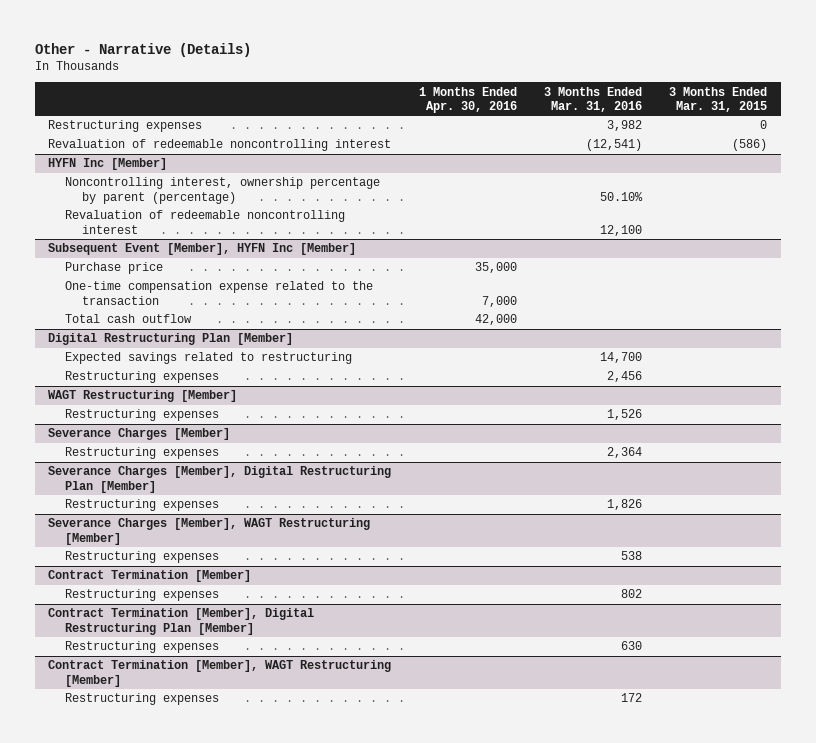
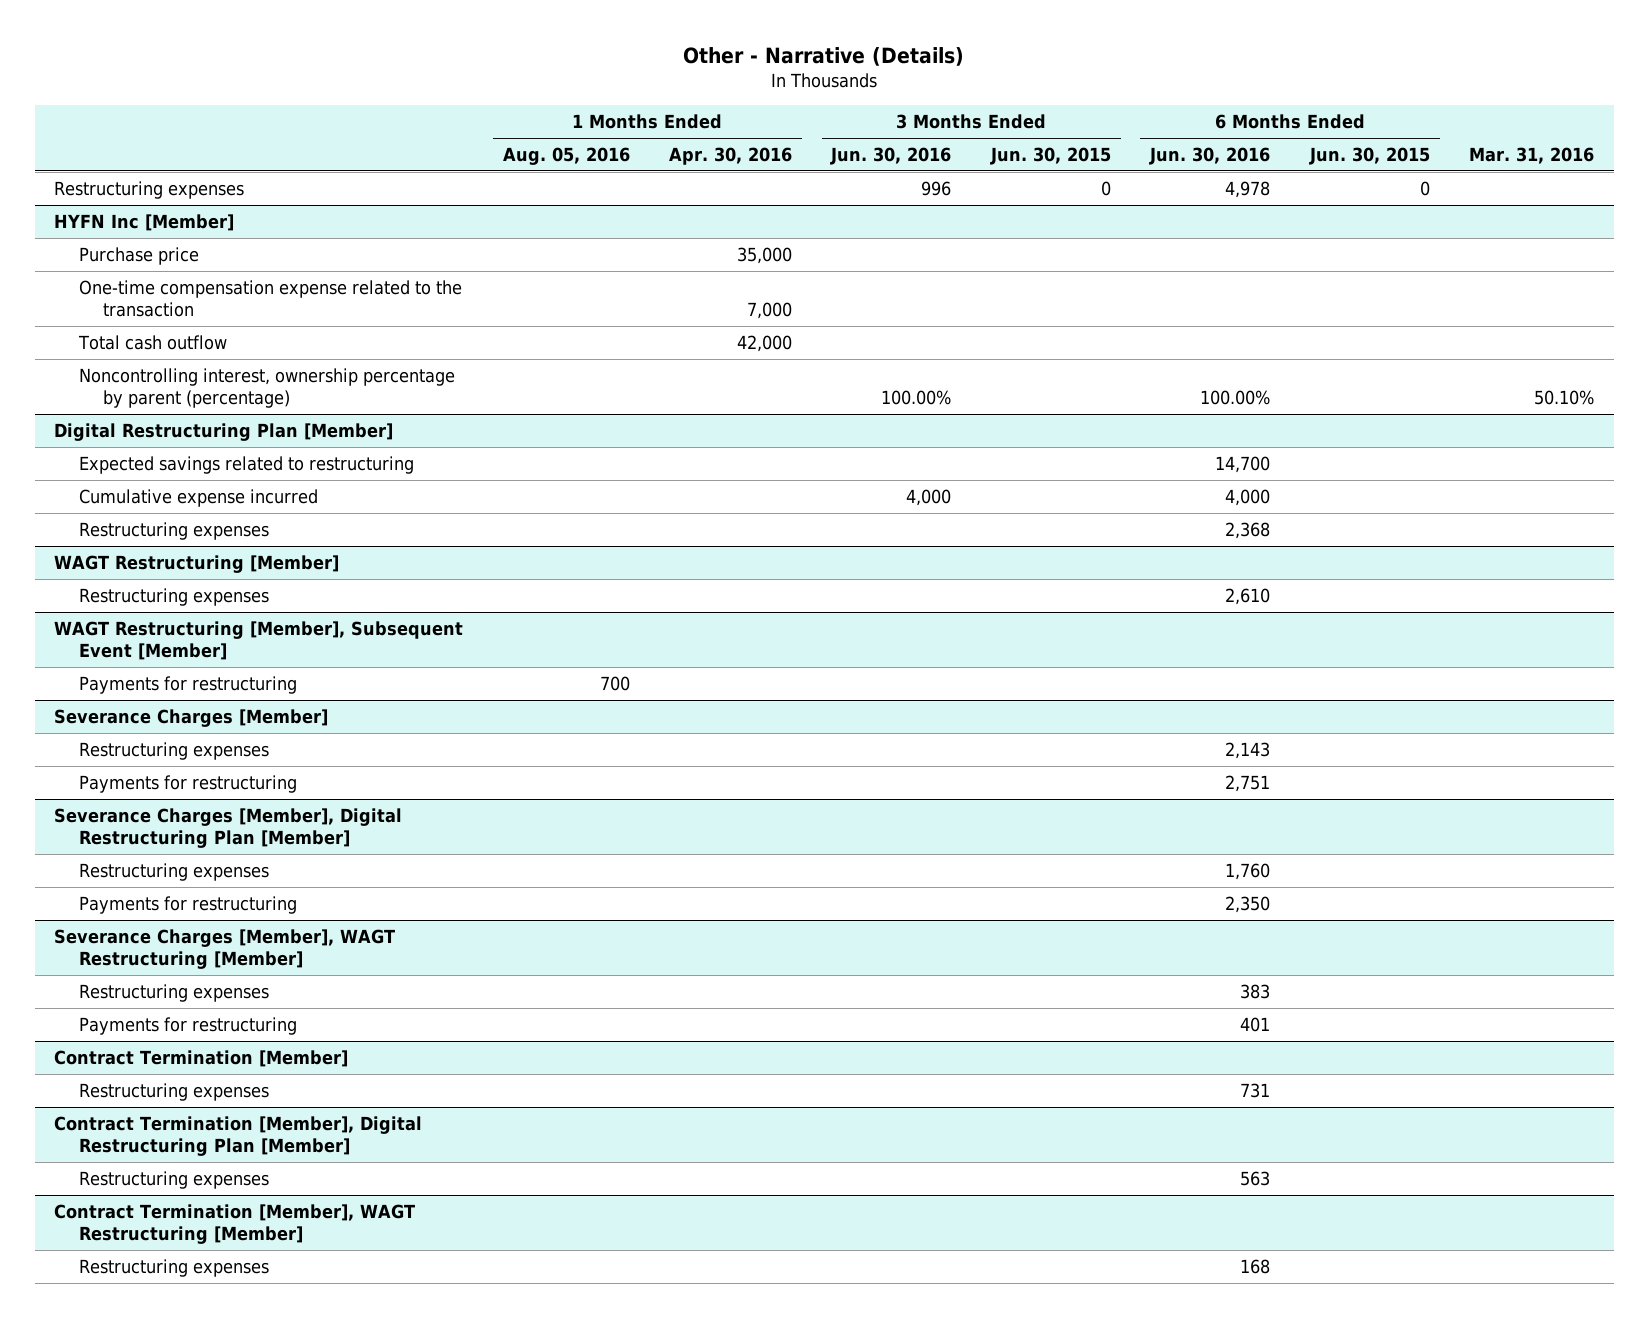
- | 1 Months Ended Apr. 30, 2016 | 3 Months Ended Mar. 31, 2016 | 3 Months Ended Mar. 31, 2015
+ | 1 Months Ended Aug. 05, 2016 | 1 Months Ended Apr. 30, 2016 | 3 Months Ended Jun. 30, 2016 | 3 Months Ended Jun. 30, 2015 | 6 Months Ended Jun. 30, 2016 | 6 Months Ended Jun. 30, 2015 | Mar. 31, 2016
- Revaluation of redeemable noncontrolling interest | | (12,541) | (586)
@ HYFN Inc [Member]
+ Purchase price | | 35,000 | | | | |
+ One-time compensation expense related to the transaction | | 7,000 | | | | |
+ Total cash outflow | | 42,000 | | | | |
- Revaluation of redeemable noncontrolling interest | | 12,100 |
- Subsequent Event [Member], HYFN Inc [Member]
- Purchase price | 35,000 | |
- One-time compensation expense related to the transaction | 7,000 | |
- Total cash outflow | 42,000 | |
@ Digital Restructuring Plan [Member]
+ Cumulative expense incurred | | | 4,000 | | 4,000 | |
+ WAGT Restructuring [Member], Subsequent Event [Member]
+ Payments for restructuring | 700 | | | | | |
@ Severance Charges [Member]
+ Payments for restructuring | | | | | 2,751 | |
@ Severance Charges [Member], Digital Restructuring Plan [Member]
+ Payments for restructuring | | | | | 2,350 | |
@ Severance Charges [Member], WAGT Restructuring [Member]
+ Payments for restructuring | | | | | 401 | |

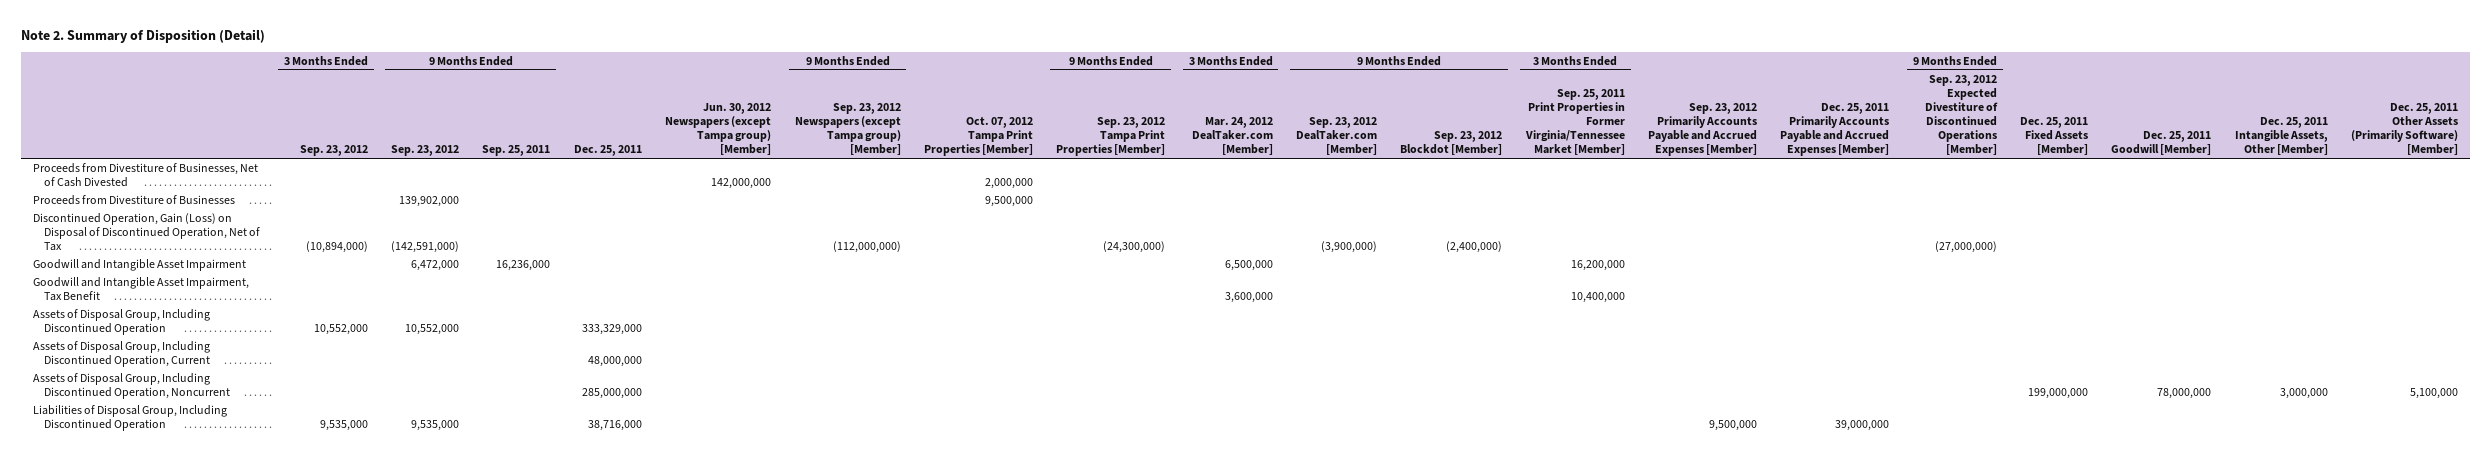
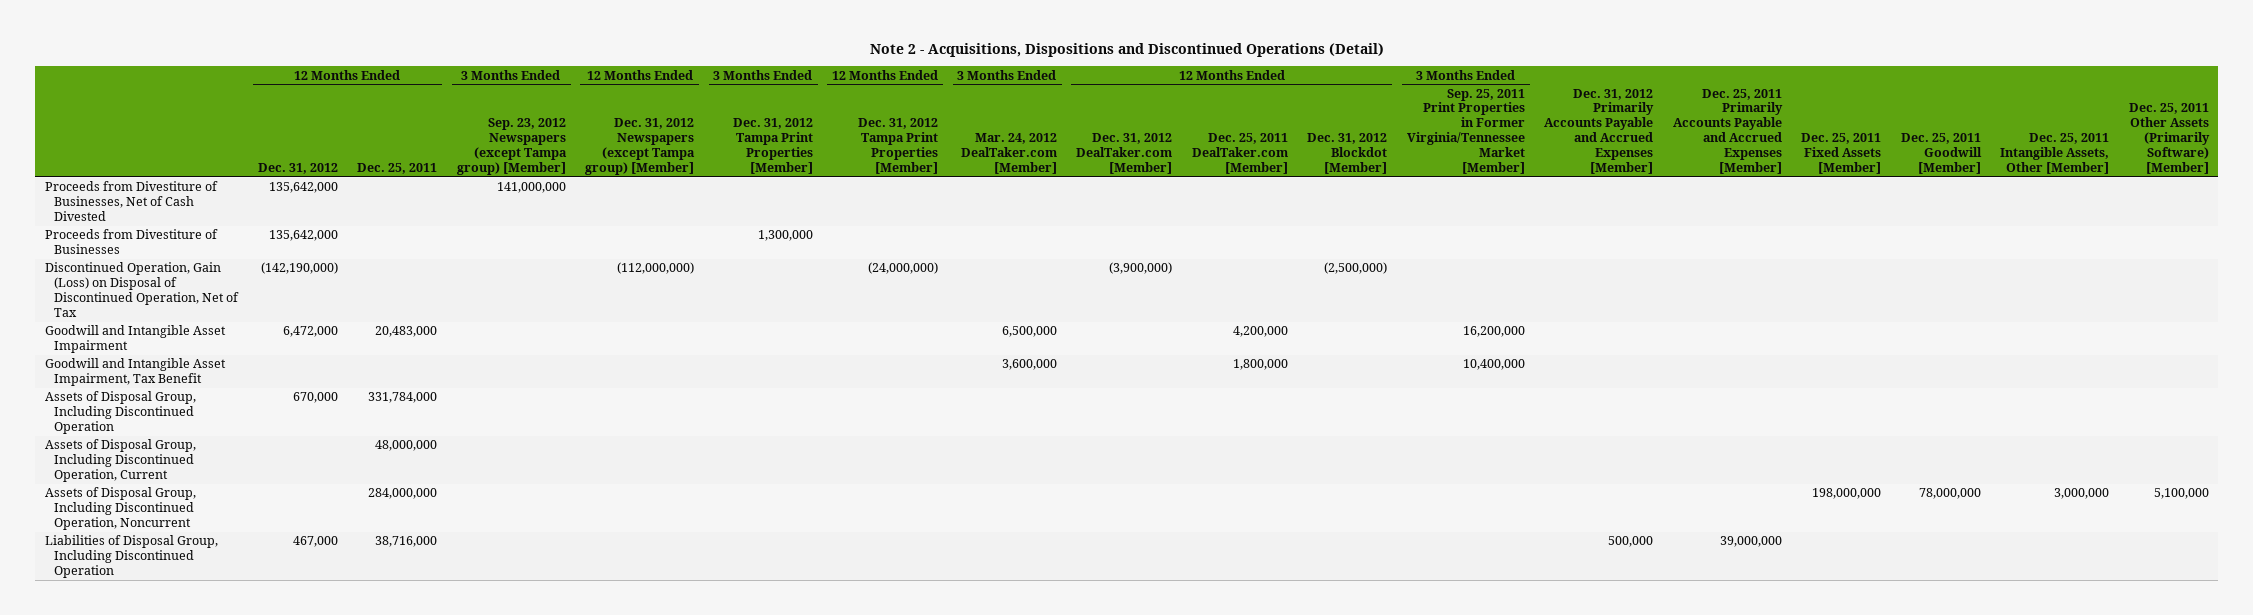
- Note 2. Summary of Disposition (Detail)
+ Note 2 - Acquisitions, Dispositions and Discontinued Operations (Detail)
- | 3 Months Ended Sep. 23, 2012 | 9 Months Ended Sep. 23, 2012 | 9 Months Ended Sep. 25, 2011 | Dec. 25, 2011 | Jun. 30, 2012 Newspapers (except Tampa group) [Member] | 9 Months Ended Sep. 23, 2012 Newspapers (except Tampa group) [Member] | Oct. 07, 2012 Tampa Print Properties [Member] | 9 Months Ended Sep. 23, 2012 Tampa Print Properties [Member] | 3 Months Ended Mar. 24, 2012 DealTaker.com [Member] | 9 Months Ended Sep. 23, 2012 DealTaker.com [Member] | 9 Months Ended Sep. 23, 2012 Blockdot [Member] | 3 Months Ended Sep. 25, 2011 Print Properties in Former Virginia/Tennessee Market [Member] | Sep. 23, 2012 Primarily Accounts Payable and Accrued Expenses [Member] | Dec. 25, 2011 Primarily Accounts Payable and Accrued Expenses [Member] | 9 Months Ended Sep. 23, 2012 Expected Divestiture of Discontinued Operations [Member] | Dec. 25, 2011 Fixed Assets [Member] | Dec. 25, 2011 Goodwill [Member] | Dec. 25, 2011 Intangible Assets, Other [Member] | Dec. 25, 2011 Other Assets (Primarily Software) [Member]
+ | 12 Months Ended Dec. 31, 2012 | 12 Months Ended Dec. 25, 2011 | 3 Months Ended Sep. 23, 2012 Newspapers (except Tampa group) [Member] | 12 Months Ended Dec. 31, 2012 Newspapers (except Tampa group) [Member] | 3 Months Ended Dec. 31, 2012 Tampa Print Properties [Member] | 12 Months Ended Dec. 31, 2012 Tampa Print Properties [Member] | 3 Months Ended Mar. 24, 2012 DealTaker.com [Member] | 12 Months Ended Dec. 31, 2012 DealTaker.com [Member] | 12 Months Ended Dec. 25, 2011 DealTaker.com [Member] | 12 Months Ended Dec. 31, 2012 Blockdot [Member] | 3 Months Ended Sep. 25, 2011 Print Properties in Former Virginia/Tennessee Market [Member] | Dec. 31, 2012 Primarily Accounts Payable and Accrued Expenses [Member] | Dec. 25, 2011 Primarily Accounts Payable and Accrued Expenses [Member] | Dec. 25, 2011 Fixed Assets [Member] | Dec. 25, 2011 Goodwill [Member] | Dec. 25, 2011 Intangible Assets, Other [Member] | Dec. 25, 2011 Other Assets (Primarily Software) [Member]
- Assets of Disposal Group, Including Discontinued Operation, Noncurrent | | | | 285,000,000 | | | | | | | | | | | | 199,000,000 | 78,000,000 | 3,000,000 | 5,100,000
+ Assets of Disposal Group, Including Discontinued Operation, Noncurrent | | 284,000,000 | | | | | | | | | | | | 198,000,000 | 78,000,000 | 3,000,000 | 5,100,000

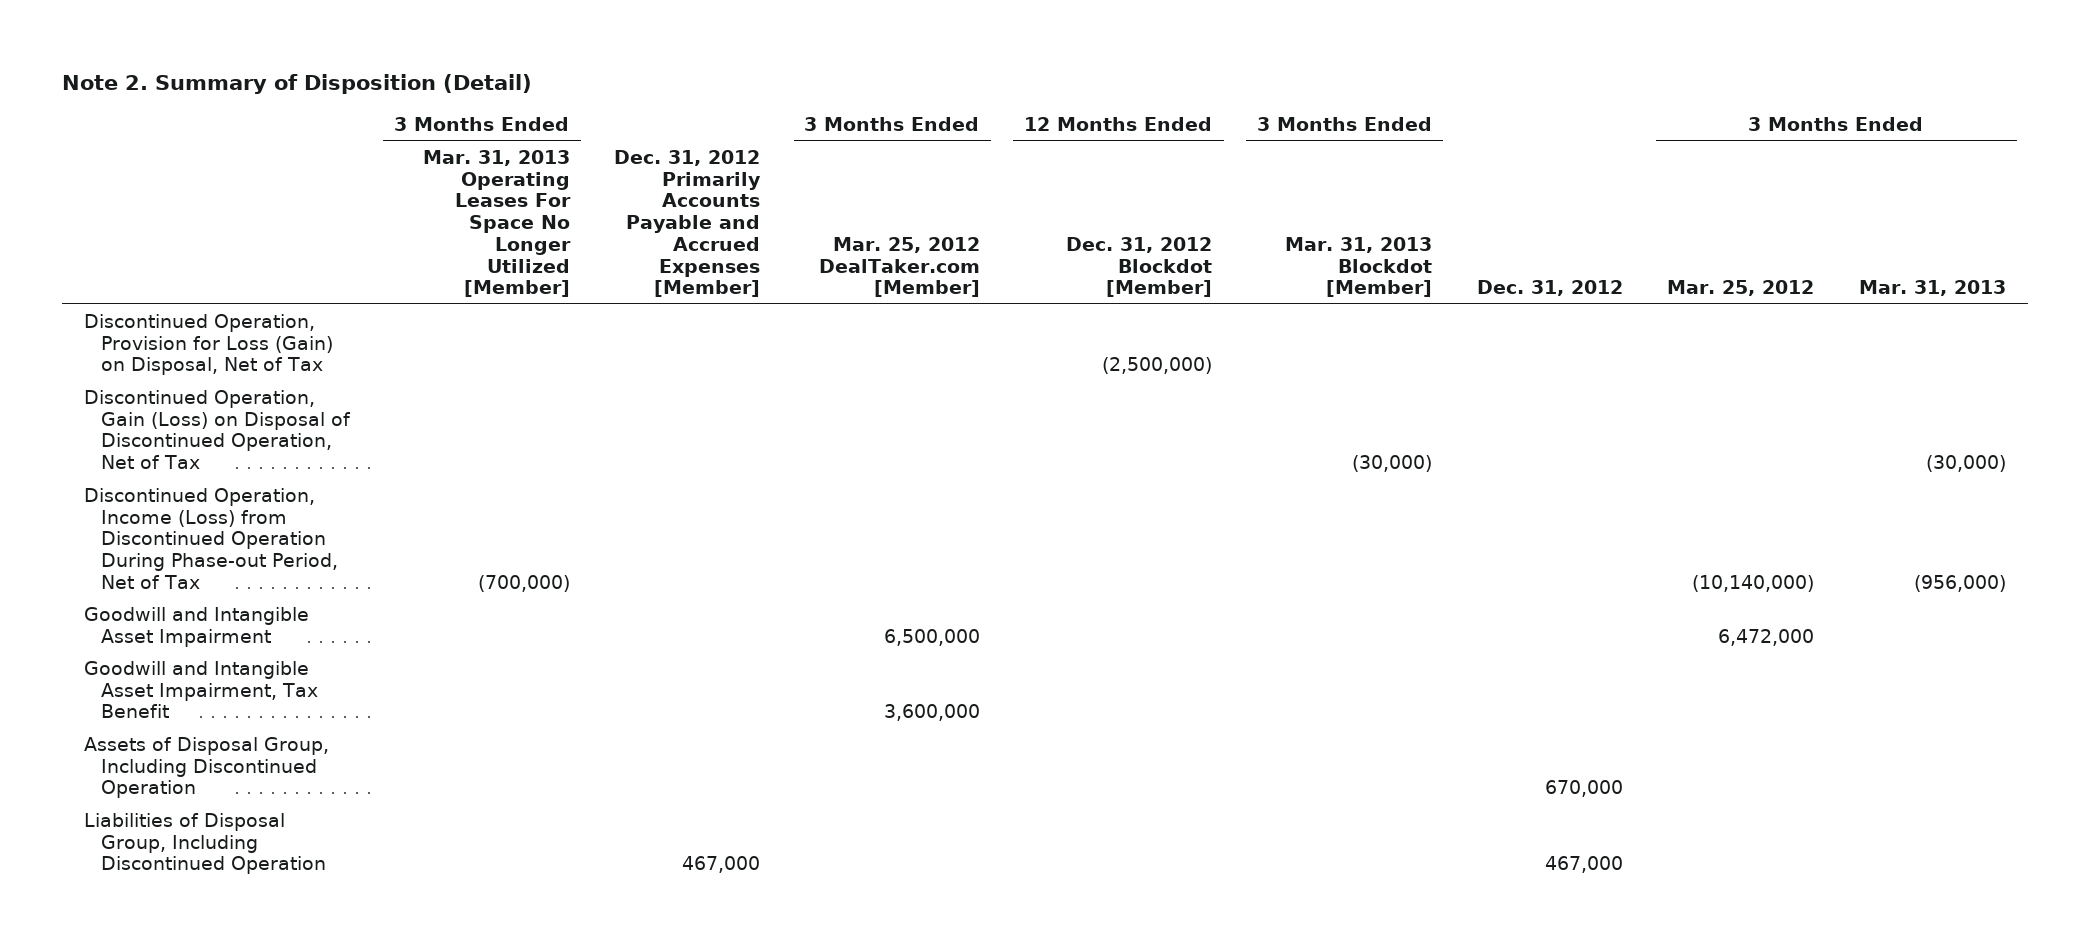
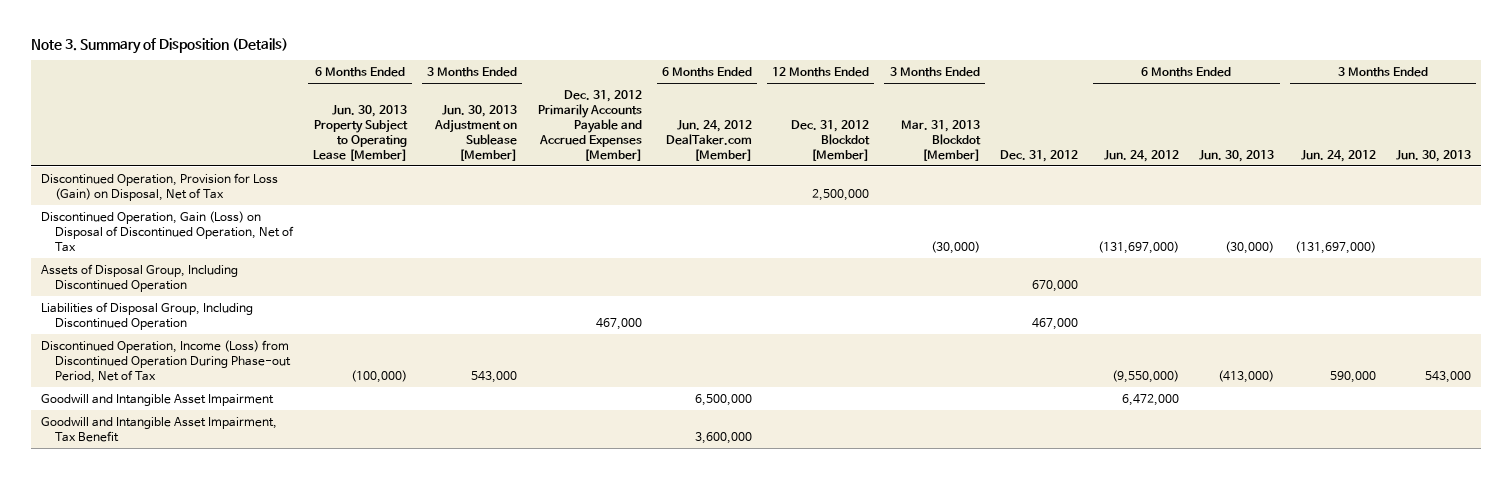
- Note 2. Summary of Disposition (Detail)
+ Note 3. Summary of Disposition (Details)
- | 3 Months Ended Mar. 31, 2013 Operating Leases For Space No Longer Utilized [Member] | Dec. 31, 2012 Primarily Accounts Payable and Accrued Expenses [Member] | 3 Months Ended Mar. 25, 2012 DealTaker.com [Member] | 12 Months Ended Dec. 31, 2012 Blockdot [Member] | 3 Months Ended Mar. 31, 2013 Blockdot [Member] | Dec. 31, 2012 | 3 Months Ended Mar. 25, 2012 | 3 Months Ended Mar. 31, 2013
+ | 6 Months Ended Jun. 30, 2013 Property Subject to Operating Lease [Member] | 3 Months Ended Jun. 30, 2013 Adjustment on Sublease [Member] | Dec. 31, 2012 Primarily Accounts Payable and Accrued Expenses [Member] | 6 Months Ended Jun. 24, 2012 DealTaker.com [Member] | 12 Months Ended Dec. 31, 2012 Blockdot [Member] | 3 Months Ended Mar. 31, 2013 Blockdot [Member] | Dec. 31, 2012 | 6 Months Ended Jun. 24, 2012 | 6 Months Ended Jun. 30, 2013 | 3 Months Ended Jun. 24, 2012 | 3 Months Ended Jun. 30, 2013
- Discontinued Operation, Provision for Loss (Gain) on Disposal, Net of Tax | | | | (2,500,000) | | | |
+ Discontinued Operation, Provision for Loss (Gain) on Disposal, Net of Tax | | | | | 2,500,000 | | | | | |
moved up: Assets of Disposal Group, Including Discontinued Operation | | | | | | | 670,000 | | | |
moved up: Liabilities of Disposal Group, Including Discontinued Operation | | | 467,000 | | | | 467,000 | | | |

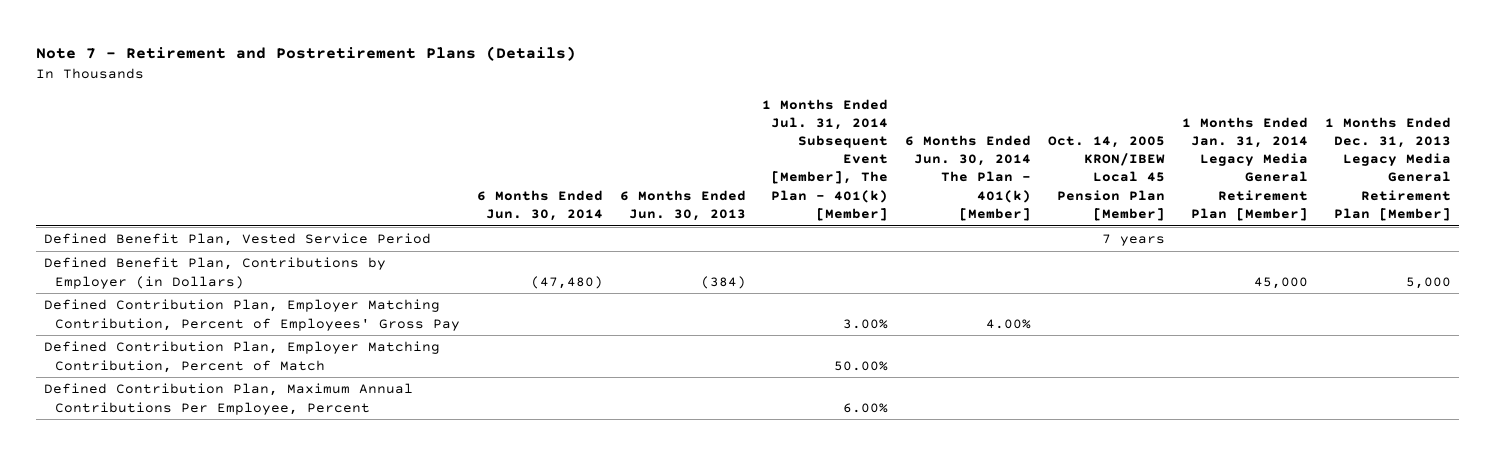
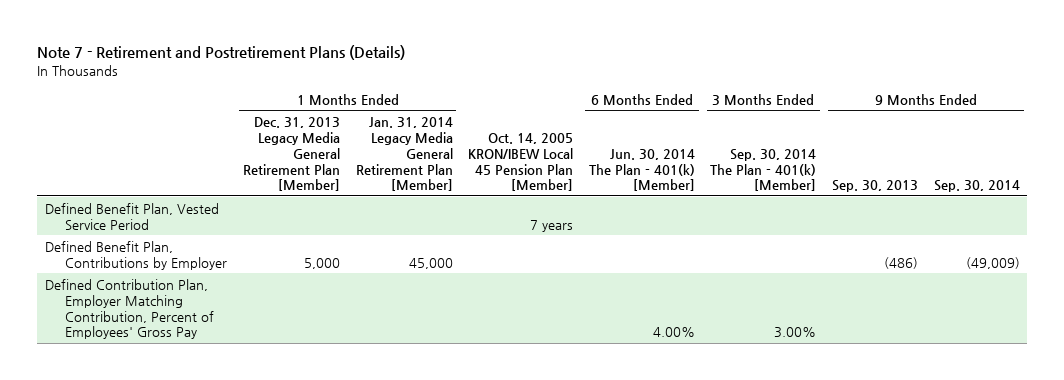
- | 6 Months Ended Jun. 30, 2014 | 6 Months Ended Jun. 30, 2013 | 1 Months Ended Jul. 31, 2014 Subsequent Event [Member], The Plan - 401(k) [Member] | 6 Months Ended Jun. 30, 2014 The Plan - 401(k) [Member] | Oct. 14, 2005 KRON/IBEW Local 45 Pension Plan [Member] | 1 Months Ended Jan. 31, 2014 Legacy Media General Retirement Plan [Member] | 1 Months Ended Dec. 31, 2013 Legacy Media General Retirement Plan [Member]
+ | 1 Months Ended Dec. 31, 2013 Legacy Media General Retirement Plan [Member] | 1 Months Ended Jan. 31, 2014 Legacy Media General Retirement Plan [Member] | Oct. 14, 2005 KRON/IBEW Local 45 Pension Plan [Member] | 6 Months Ended Jun. 30, 2014 The Plan - 401(k) [Member] | 3 Months Ended Sep. 30, 2014 The Plan - 401(k) [Member] | 9 Months Ended Sep. 30, 2013 | 9 Months Ended Sep. 30, 2014
- Defined Benefit Plan, Contributions by Employer (in Dollars) | (47,480) | (384) | | | | 45,000 | 5,000
+ Defined Benefit Plan, Contributions by Employer | 5,000 | 45,000 | | | | (486) | (49,009)
- Defined Contribution Plan, Employer Matching Contribution, Percent of Match | | | 50.00% | | | |
- Defined Contribution Plan, Maximum Annual Contributions Per Employee, Percent | | | 6.00% | | | |

